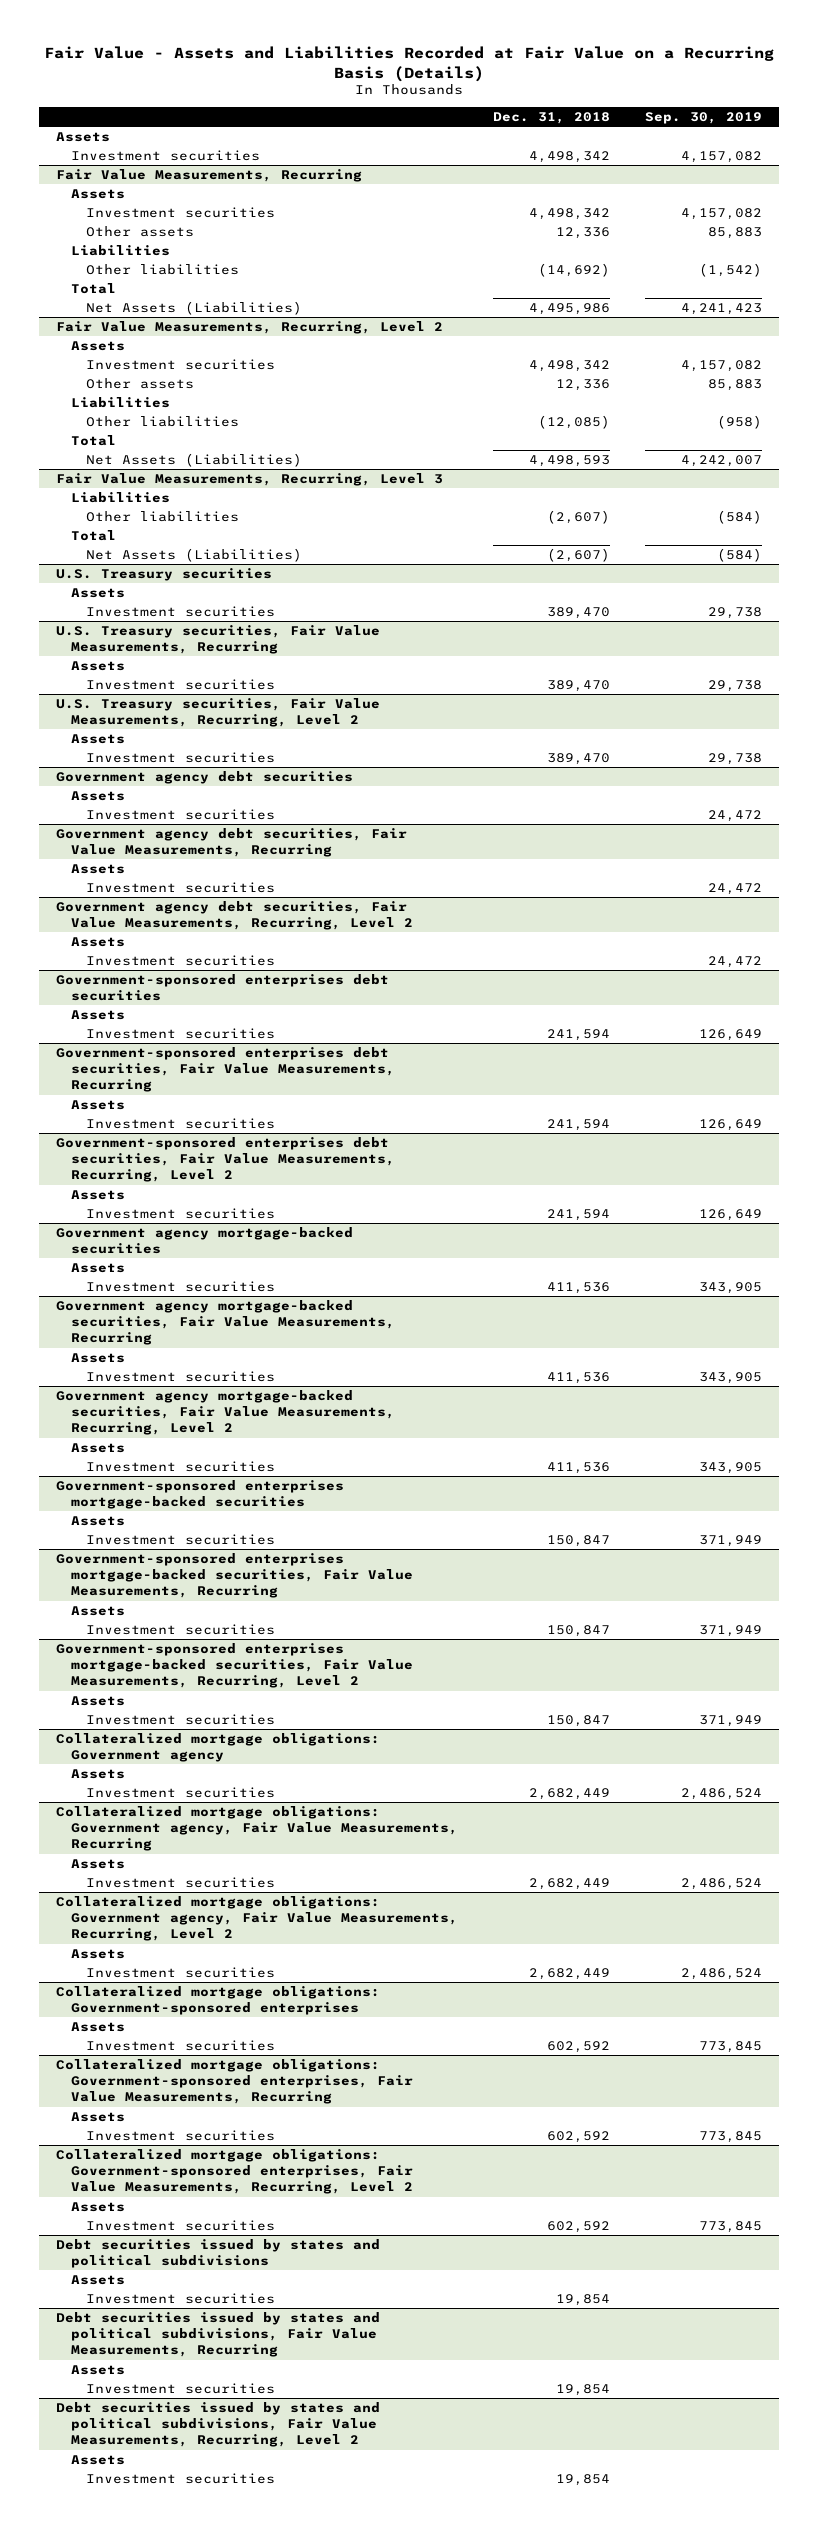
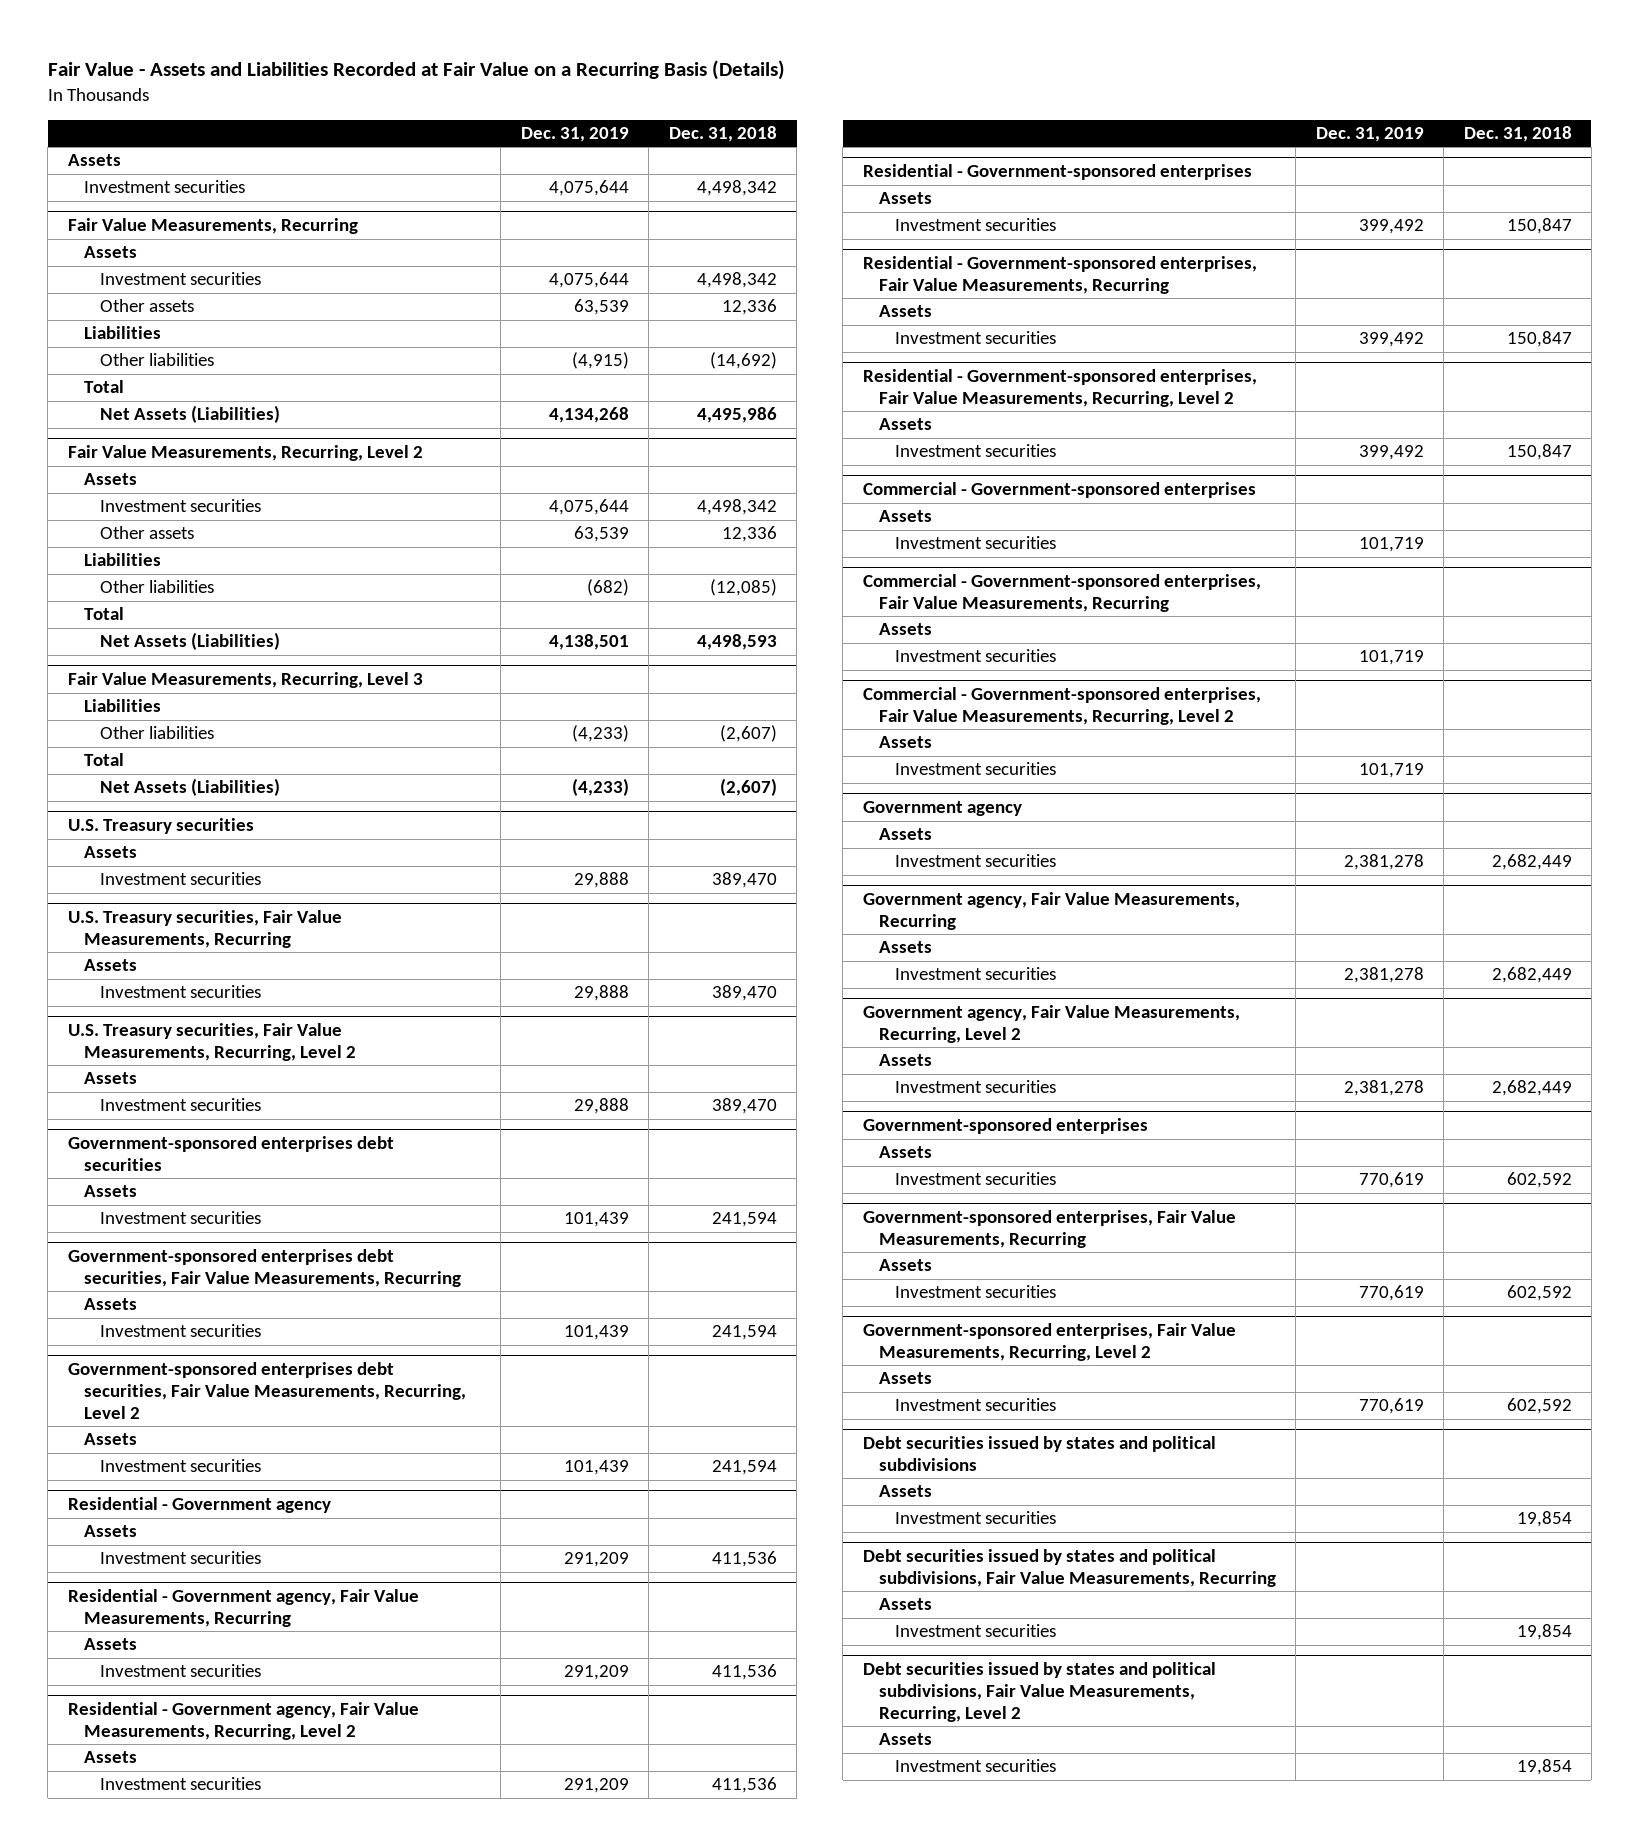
- | Dec. 31, 2018 | Sep. 30, 2019
+ | Dec. 31, 2019 | Dec. 31, 2018
- Government agency debt securities
- Assets
- Investment securities | | 24,472
- Government agency debt securities, Fair Value Measurements, Recurring
- Assets
- Investment securities | | 24,472
- Government agency debt securities, Fair Value Measurements, Recurring, Level 2
- Assets
- Investment securities | | 24,472
- Government agency mortgage-backed securities
+ Residential - Government agency
- Government agency mortgage-backed securities, Fair Value Measurements, Recurring
+ Residential - Government agency, Fair Value Measurements, Recurring
- Government agency mortgage-backed securities, Fair Value Measurements, Recurring, Level 2
+ Residential - Government agency, Fair Value Measurements, Recurring, Level 2
- Government-sponsored enterprises mortgage-backed securities
+ Residential - Government-sponsored enterprises
- Government-sponsored enterprises mortgage-backed securities, Fair Value Measurements, Recurring
+ Residential - Government-sponsored enterprises, Fair Value Measurements, Recurring
- Government-sponsored enterprises mortgage-backed securities, Fair Value Measurements, Recurring, Level 2
+ Residential - Government-sponsored enterprises, Fair Value Measurements, Recurring, Level 2
- Collateralized mortgage obligations: Government agency
+ Commercial - Government-sponsored enterprises
+ Investment securities | 101,719 |
+ Commercial - Government-sponsored enterprises, Fair Value Measurements, Recurring
+ Assets
+ Investment securities | 101,719 |
+ Commercial - Government-sponsored enterprises, Fair Value Measurements, Recurring, Level 2
+ Assets
+ Investment securities | 101,719 |
+ Government agency
+ Assets
- Collateralized mortgage obligations: Government agency, Fair Value Measurements, Recurring
+ Government agency, Fair Value Measurements, Recurring
- Collateralized mortgage obligations: Government agency, Fair Value Measurements, Recurring, Level 2
+ Government agency, Fair Value Measurements, Recurring, Level 2
- Collateralized mortgage obligations: Government-sponsored enterprises
+ Government-sponsored enterprises
- Collateralized mortgage obligations: Government-sponsored enterprises, Fair Value Measurements, Recurring
+ Government-sponsored enterprises, Fair Value Measurements, Recurring
- Collateralized mortgage obligations: Government-sponsored enterprises, Fair Value Measurements, Recurring, Level 2
+ Government-sponsored enterprises, Fair Value Measurements, Recurring, Level 2

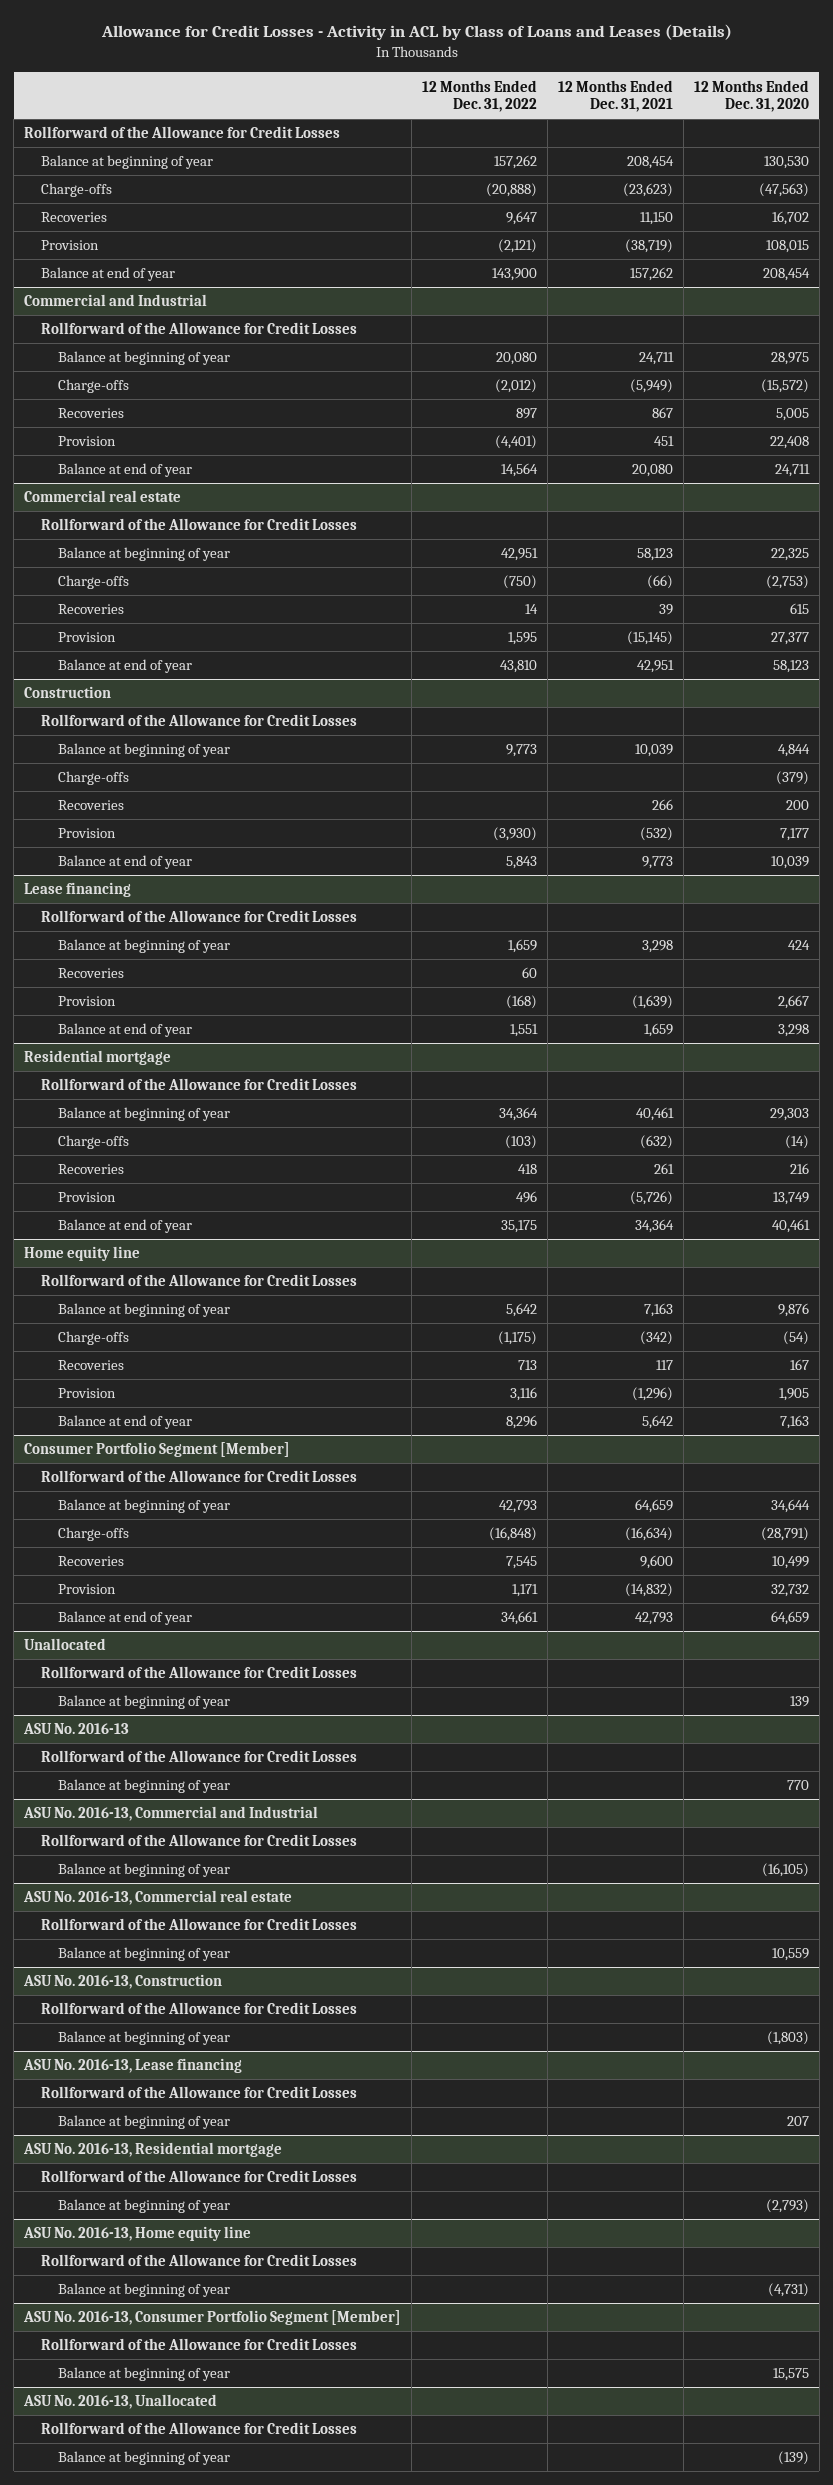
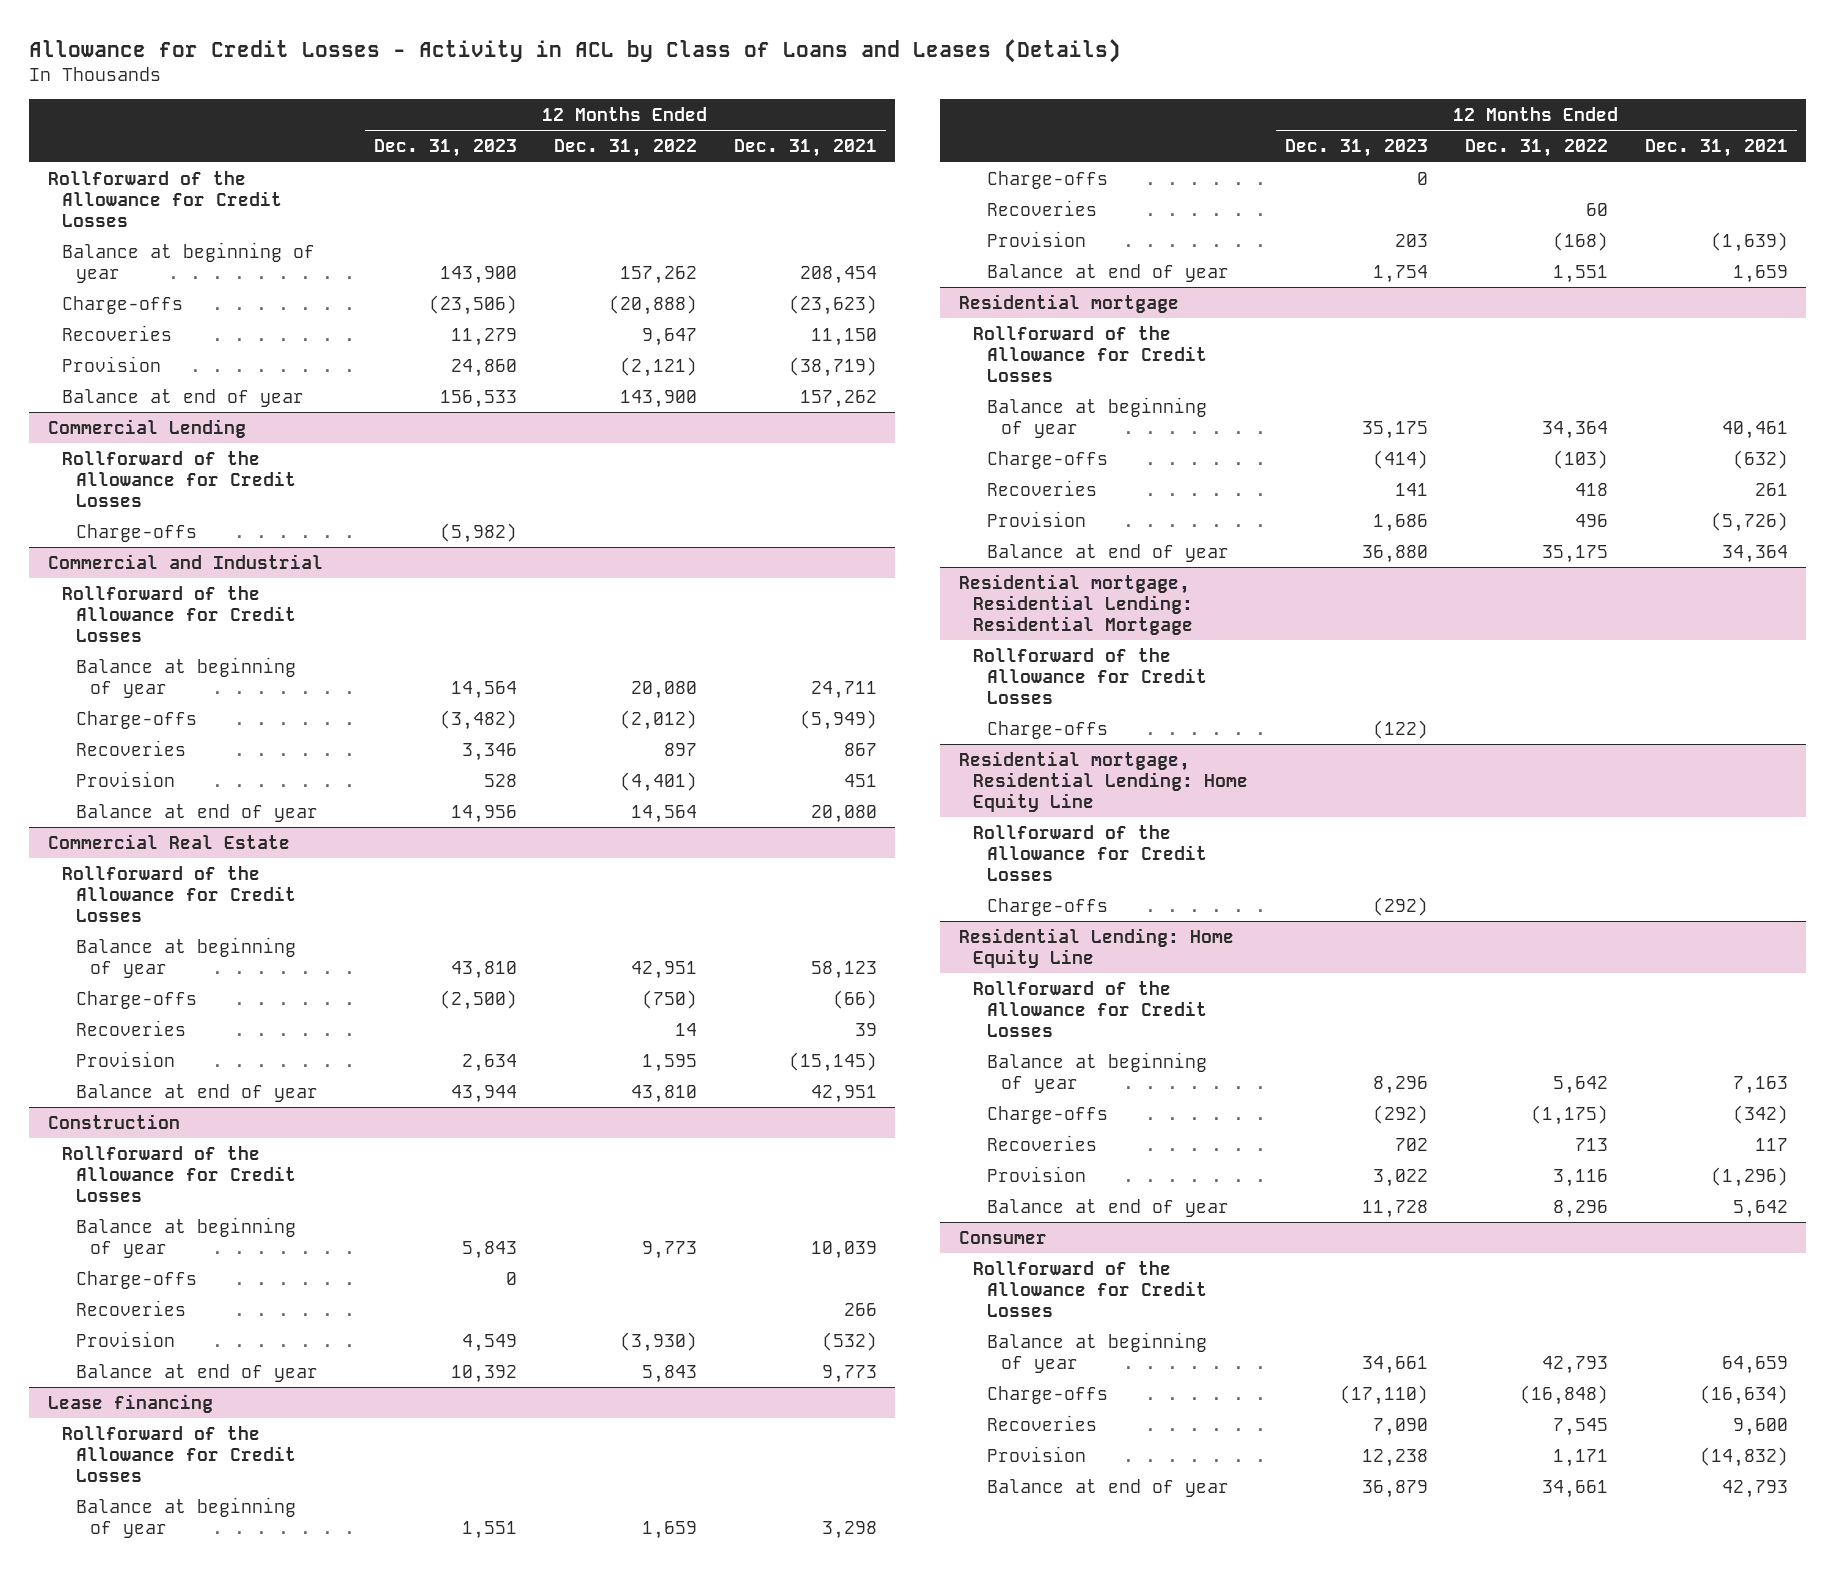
- | 12 Months Ended Dec. 31, 2022 | 12 Months Ended Dec. 31, 2021 | 12 Months Ended Dec. 31, 2020
+ | 12 Months Ended Dec. 31, 2023 | 12 Months Ended Dec. 31, 2022 | 12 Months Ended Dec. 31, 2021
+ Commercial Lending
+ Rollforward of the Allowance for Credit Losses
+ Charge-offs | (5,982) | |
- Commercial real estate
+ Commercial Real Estate
@ Lease financing
+ Charge-offs | 0 | |
- Home equity line
+ Residential mortgage, Residential Lending: Residential Mortgage
+ Charge-offs | (122) | |
+ Residential mortgage, Residential Lending: Home Equity Line
+ Rollforward of the Allowance for Credit Losses
+ Charge-offs | (292) | |
+ Residential Lending: Home Equity Line
+ Rollforward of the Allowance for Credit Losses
- Consumer Portfolio Segment [Member]
+ Consumer
- Unallocated
- Rollforward of the Allowance for Credit Losses
- Balance at beginning of year | | | 139
- ASU No. 2016-13
- Rollforward of the Allowance for Credit Losses
- Balance at beginning of year | | | 770
- ASU No. 2016-13, Commercial and Industrial
- Rollforward of the Allowance for Credit Losses
- Balance at beginning of year | | | (16,105)
- ASU No. 2016-13, Commercial real estate
- Rollforward of the Allowance for Credit Losses
- Balance at beginning of year | | | 10,559
- ASU No. 2016-13, Construction
- Rollforward of the Allowance for Credit Losses
- Balance at beginning of year | | | (1,803)
- ASU No. 2016-13, Lease financing
- Rollforward of the Allowance for Credit Losses
- Balance at beginning of year | | | 207
- ASU No. 2016-13, Residential mortgage
- Rollforward of the Allowance for Credit Losses
- Balance at beginning of year | | | (2,793)
- ASU No. 2016-13, Home equity line
- Rollforward of the Allowance for Credit Losses
- Balance at beginning of year | | | (4,731)
- ASU No. 2016-13, Consumer Portfolio Segment [Member]
- Rollforward of the Allowance for Credit Losses
- Balance at beginning of year | | | 15,575
- ASU No. 2016-13, Unallocated
- Rollforward of the Allowance for Credit Losses
- Balance at beginning of year | | | (139)

